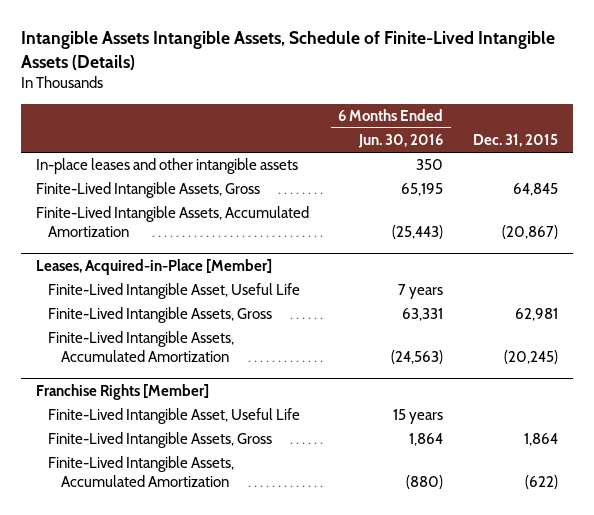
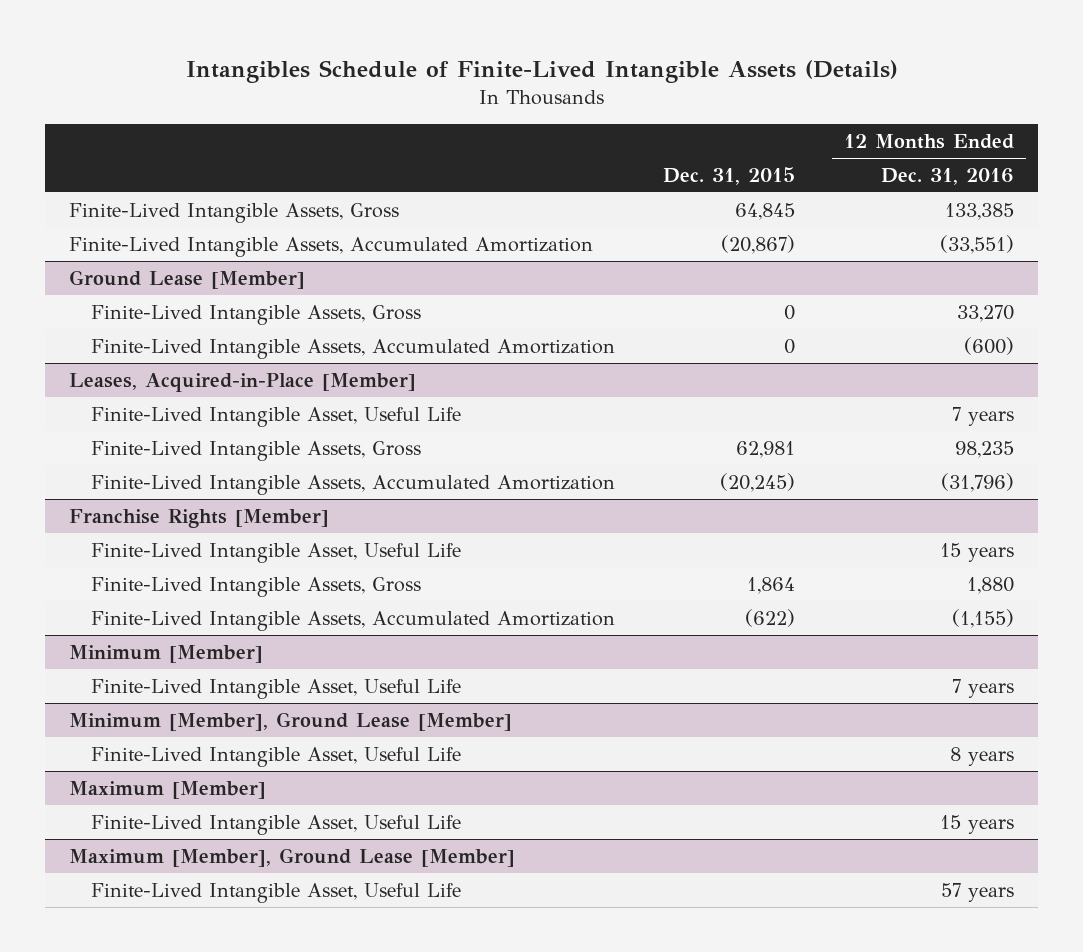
- Intangible Assets Intangible Assets, Schedule of Finite-Lived Intangible Assets (Details)
+ Intangibles Schedule of Finite-Lived Intangible Assets (Details)
- | 6 Months Ended Jun. 30, 2016 | Dec. 31, 2015
+ | Dec. 31, 2015 | 12 Months Ended Dec. 31, 2016
- In-place leases and other intangible assets | 350 |
+ Ground Lease [Member]
+ Finite-Lived Intangible Assets, Gross | 0 | 33,270
+ Finite-Lived Intangible Assets, Accumulated Amortization | 0 | (600)
+ Minimum [Member]
+ Finite-Lived Intangible Asset, Useful Life | | 7 years
+ Minimum [Member], Ground Lease [Member]
+ Finite-Lived Intangible Asset, Useful Life | | 8 years
+ Maximum [Member]
+ Finite-Lived Intangible Asset, Useful Life | | 15 years
+ Maximum [Member], Ground Lease [Member]
+ Finite-Lived Intangible Asset, Useful Life | | 57 years

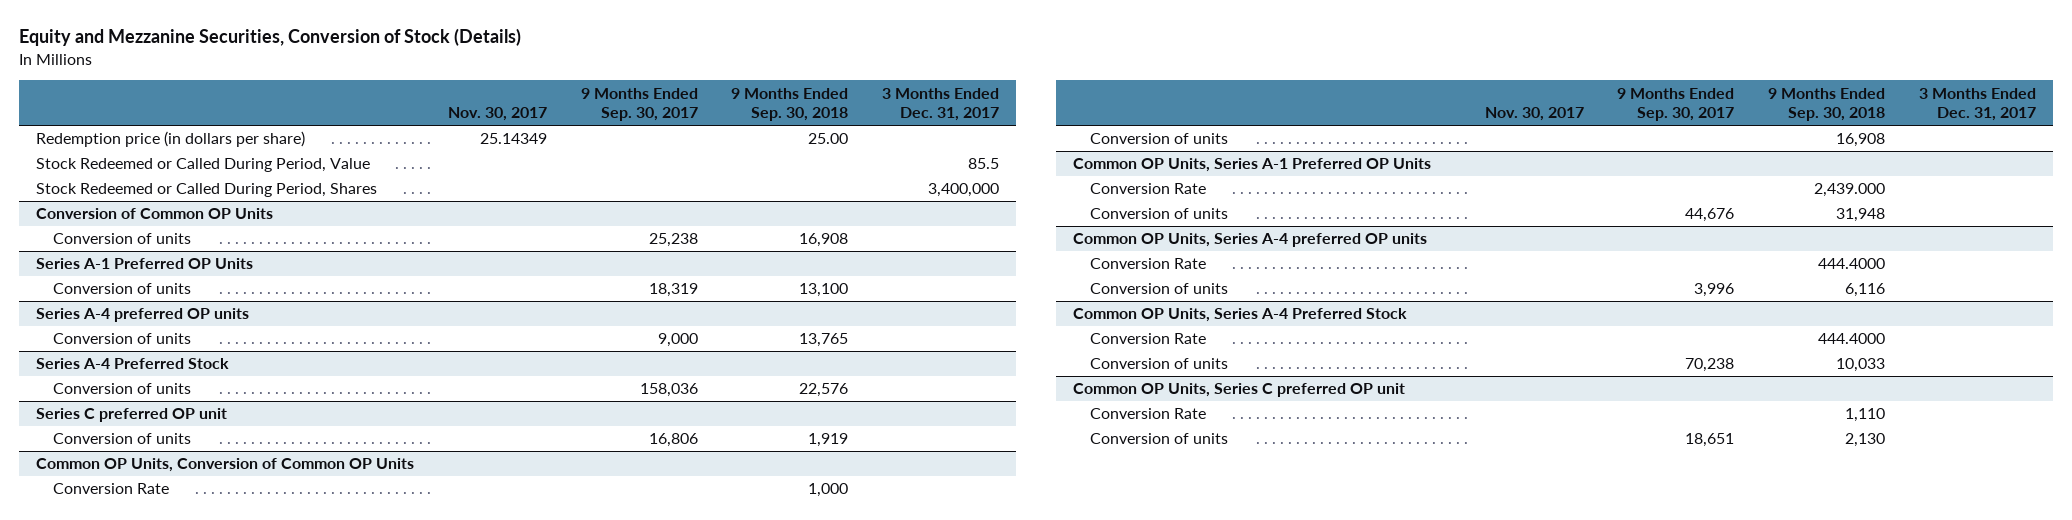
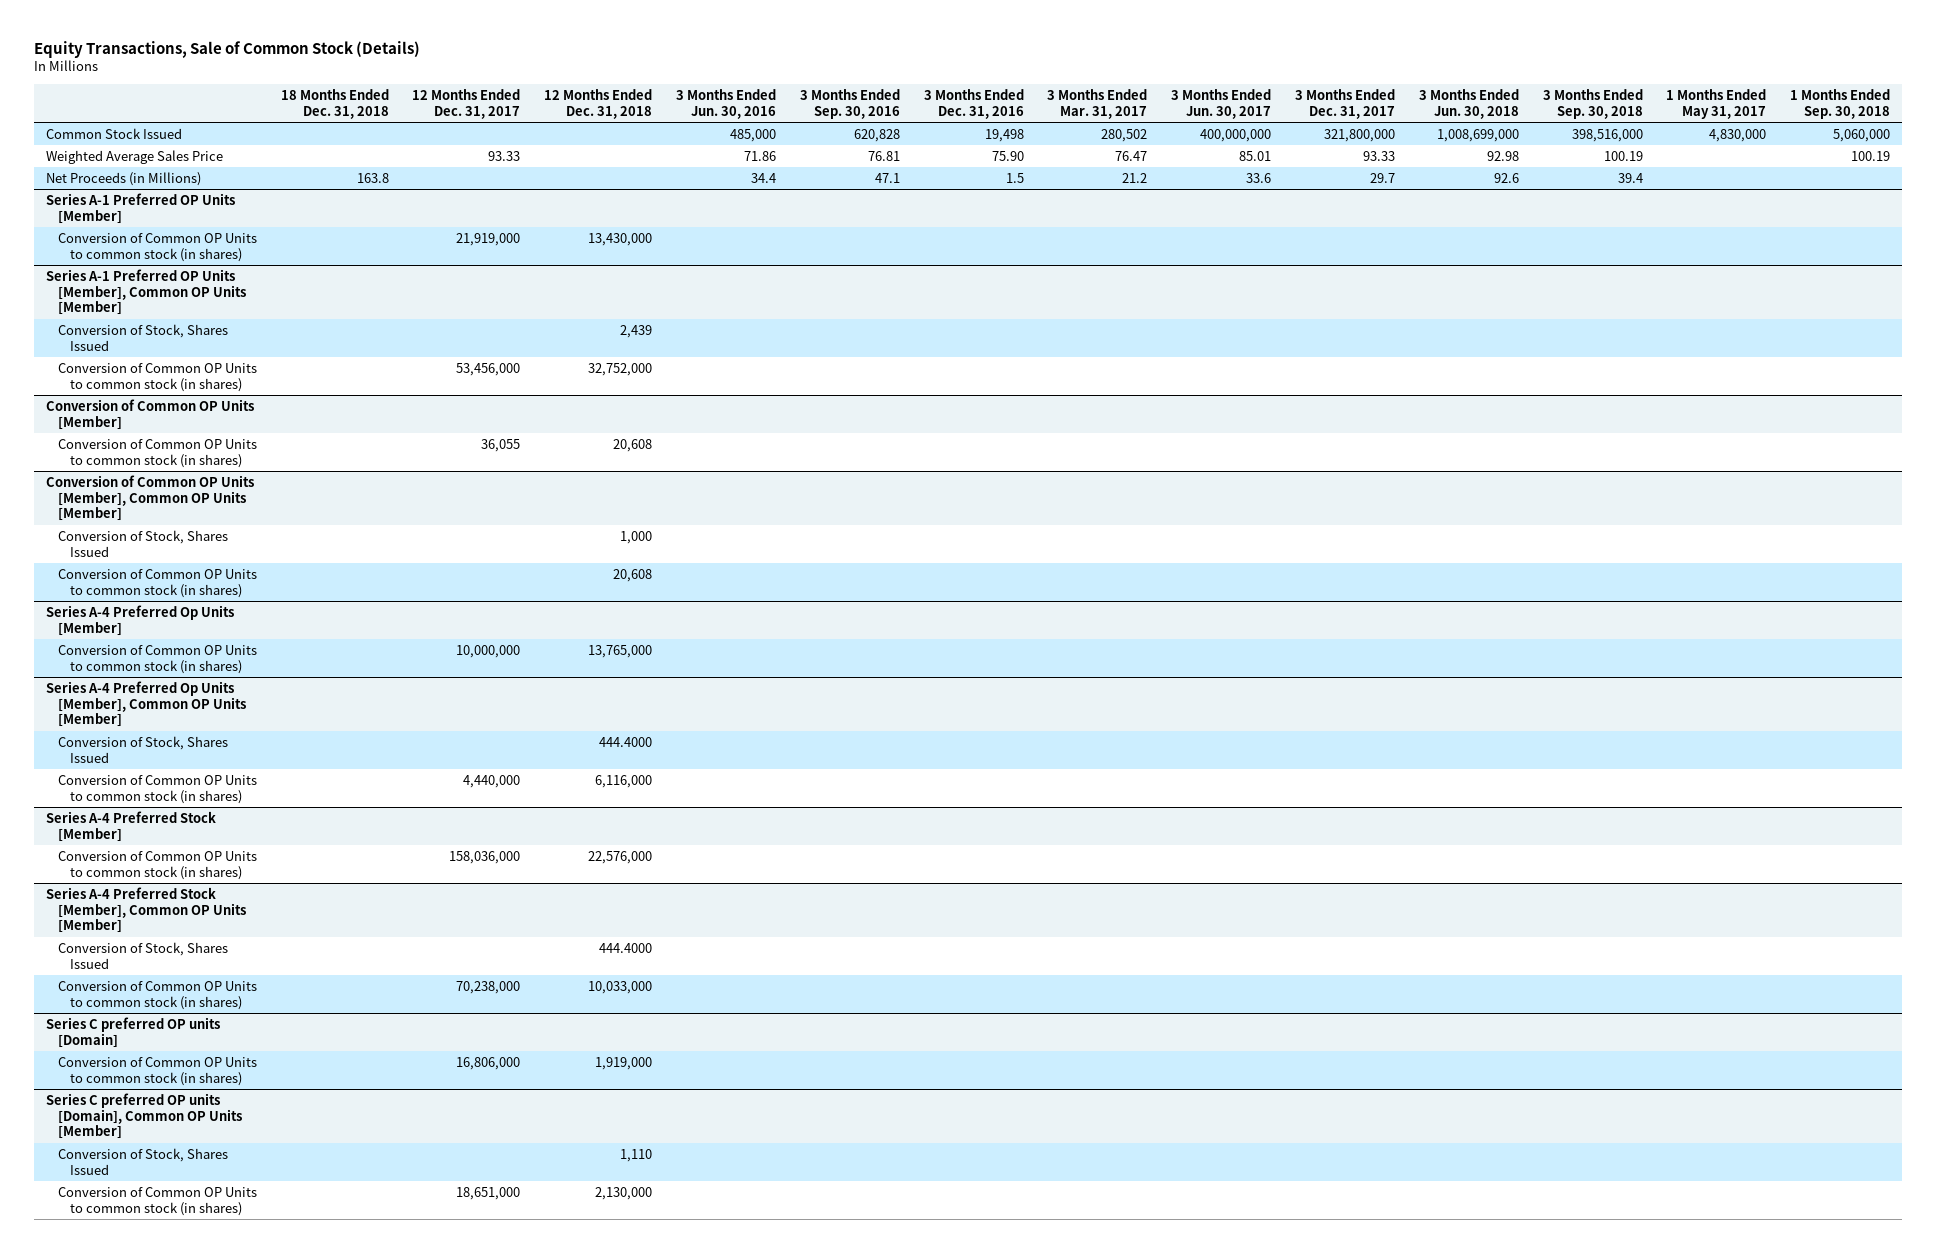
- Equity and Mezzanine Securities, Conversion of Stock (Details)
+ Equity Transactions, Sale of Common Stock (Details)
- | Nov. 30, 2017 | 9 Months Ended Sep. 30, 2017 | 9 Months Ended Sep. 30, 2018 | 3 Months Ended Dec. 31, 2017
+ | 18 Months Ended Dec. 31, 2018 | 12 Months Ended Dec. 31, 2017 | 12 Months Ended Dec. 31, 2018 | 3 Months Ended Jun. 30, 2016 | 3 Months Ended Sep. 30, 2016 | 3 Months Ended Dec. 31, 2016 | 3 Months Ended Mar. 31, 2017 | 3 Months Ended Jun. 30, 2017 | 3 Months Ended Dec. 31, 2017 | 3 Months Ended Jun. 30, 2018 | 3 Months Ended Sep. 30, 2018 | 1 Months Ended May 31, 2017 | 1 Months Ended Sep. 30, 2018
- Redemption price (in dollars per share) | 25.14349 | | 25.00 |
- Stock Redeemed or Called During Period, Value | | | | 85.5
- Stock Redeemed or Called During Period, Shares | | | | 3,400,000
- Conversion of Common OP Units
- Conversion of units | | 25,238 | 16,908 |
- Series A-1 Preferred OP Units
- Conversion of units | | 18,319 | 13,100 |
- Series A-4 preferred OP units
- Conversion of units | | 9,000 | 13,765 |
- Series A-4 Preferred Stock
- Conversion of units | | 158,036 | 22,576 |
- Series C preferred OP unit
- Conversion of units | | 16,806 | 1,919 |
- Common OP Units, Conversion of Common OP Units
- Conversion Rate | | | 1,000 |
- Conversion of units | | | 16,908 |
- Common OP Units, Series A-1 Preferred OP Units
- Conversion Rate | | | 2,439.000 |
- Conversion of units | | 44,676 | 31,948 |
- Common OP Units, Series A-4 preferred OP units
- Conversion Rate | | | 444.4000 |
- Conversion of units | | 3,996 | 6,116 |
- Common OP Units, Series A-4 Preferred Stock
- Conversion Rate | | | 444.4000 |
- Conversion of units | | 70,238 | 10,033 |
- Common OP Units, Series C preferred OP unit
- Conversion Rate | | | 1,110 |
- Conversion of units | | 18,651 | 2,130 |
+ Common Stock Issued | | | | 485,000 | 620,828 | 19,498 | 280,502 | 400,000,000 | 321,800,000 | 1,008,699,000 | 398,516,000 | 4,830,000 | 5,060,000
+ Weighted Average Sales Price | | 93.33 | | 71.86 | 76.81 | 75.90 | 76.47 | 85.01 | 93.33 | 92.98 | 100.19 | | 100.19
+ Net Proceeds (in Millions) | 163.8 | | | 34.4 | 47.1 | 1.5 | 21.2 | 33.6 | 29.7 | 92.6 | 39.4 | |
+ Series A-1 Preferred OP Units [Member]
+ Conversion of Common OP Units to common stock (in shares) | | 21,919,000 | 13,430,000 | | | | | | | | | |
+ Series A-1 Preferred OP Units [Member], Common OP Units [Member]
+ Conversion of Stock, Shares Issued | | | 2,439 | | | | | | | | | |
+ Conversion of Common OP Units to common stock (in shares) | | 53,456,000 | 32,752,000 | | | | | | | | | |
+ Conversion of Common OP Units [Member]
+ Conversion of Common OP Units to common stock (in shares) | | 36,055 | 20,608 | | | | | | | | | |
+ Conversion of Common OP Units [Member], Common OP Units [Member]
+ Conversion of Stock, Shares Issued | | | 1,000 | | | | | | | | | |
+ Conversion of Common OP Units to common stock (in shares) | | | 20,608 | | | | | | | | | |
+ Series A-4 Preferred Op Units [Member]
+ Conversion of Common OP Units to common stock (in shares) | | 10,000,000 | 13,765,000 | | | | | | | | | |
+ Series A-4 Preferred Op Units [Member], Common OP Units [Member]
+ Conversion of Stock, Shares Issued | | | 444.4000 | | | | | | | | | |
+ Conversion of Common OP Units to common stock (in shares) | | 4,440,000 | 6,116,000 | | | | | | | | | |
+ Series A-4 Preferred Stock [Member]
+ Conversion of Common OP Units to common stock (in shares) | | 158,036,000 | 22,576,000 | | | | | | | | | |
+ Series A-4 Preferred Stock [Member], Common OP Units [Member]
+ Conversion of Stock, Shares Issued | | | 444.4000 | | | | | | | | | |
+ Conversion of Common OP Units to common stock (in shares) | | 70,238,000 | 10,033,000 | | | | | | | | | |
+ Series C preferred OP units [Domain]
+ Conversion of Common OP Units to common stock (in shares) | | 16,806,000 | 1,919,000 | | | | | | | | | |
+ Series C preferred OP units [Domain], Common OP Units [Member]
+ Conversion of Stock, Shares Issued | | | 1,110 | | | | | | | | | |
+ Conversion of Common OP Units to common stock (in shares) | | 18,651,000 | 2,130,000 | | | | | | | | | |

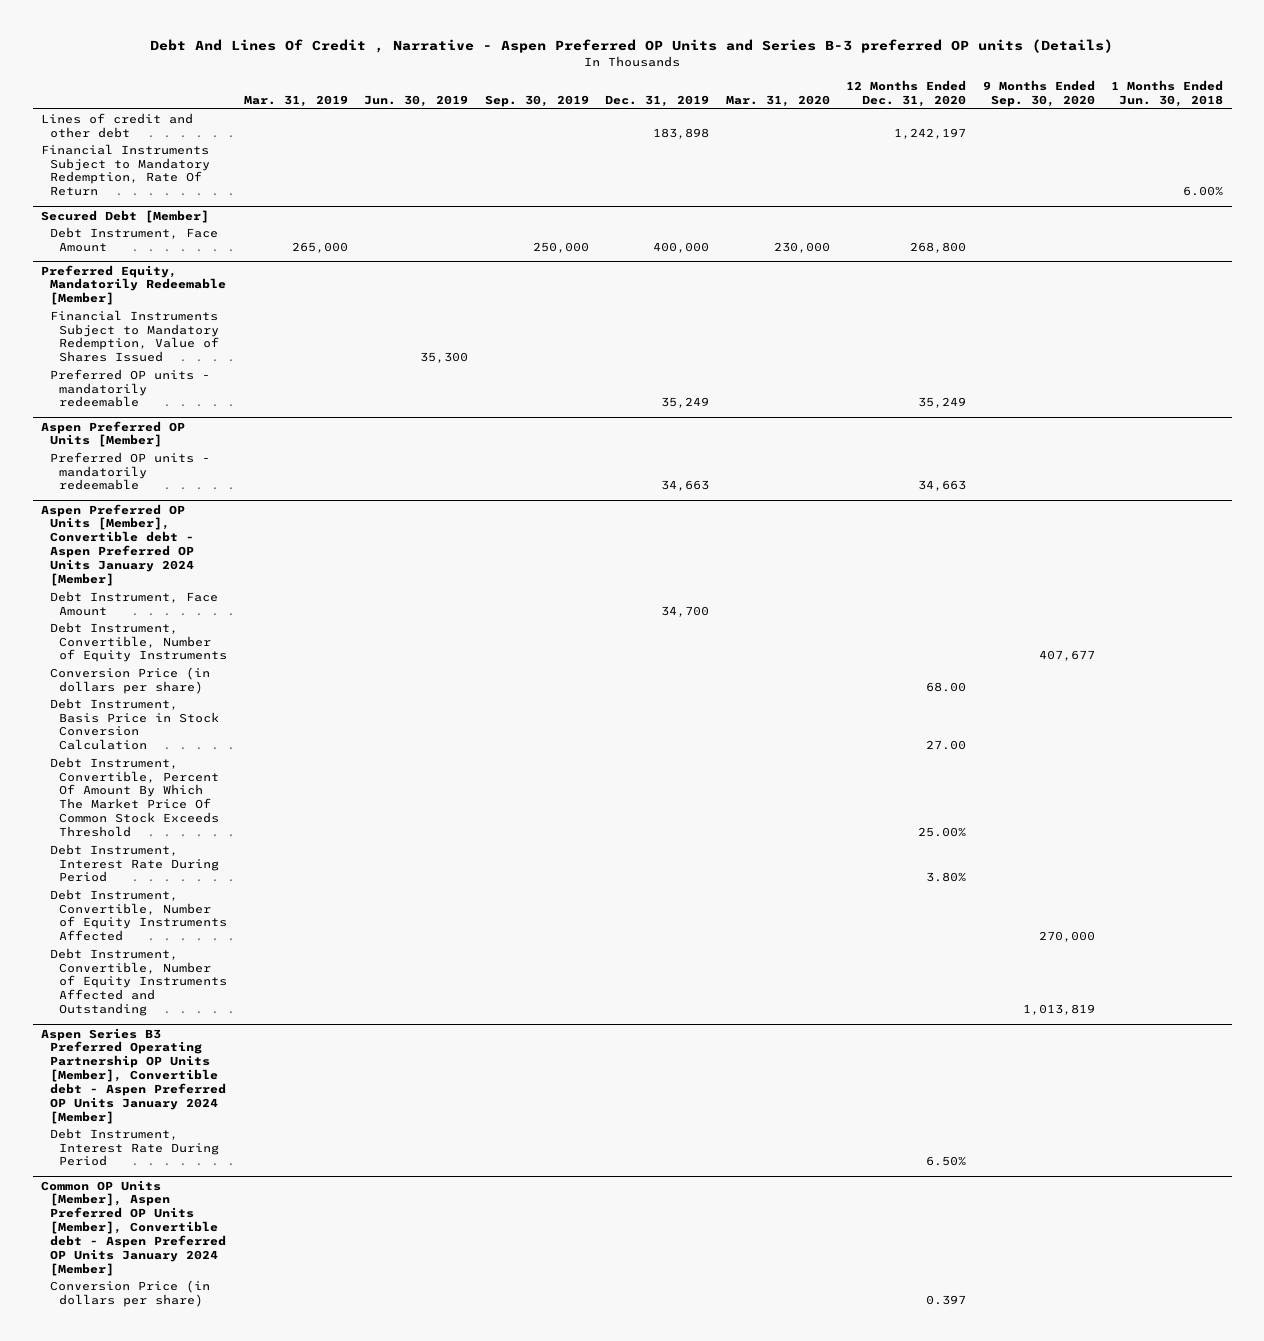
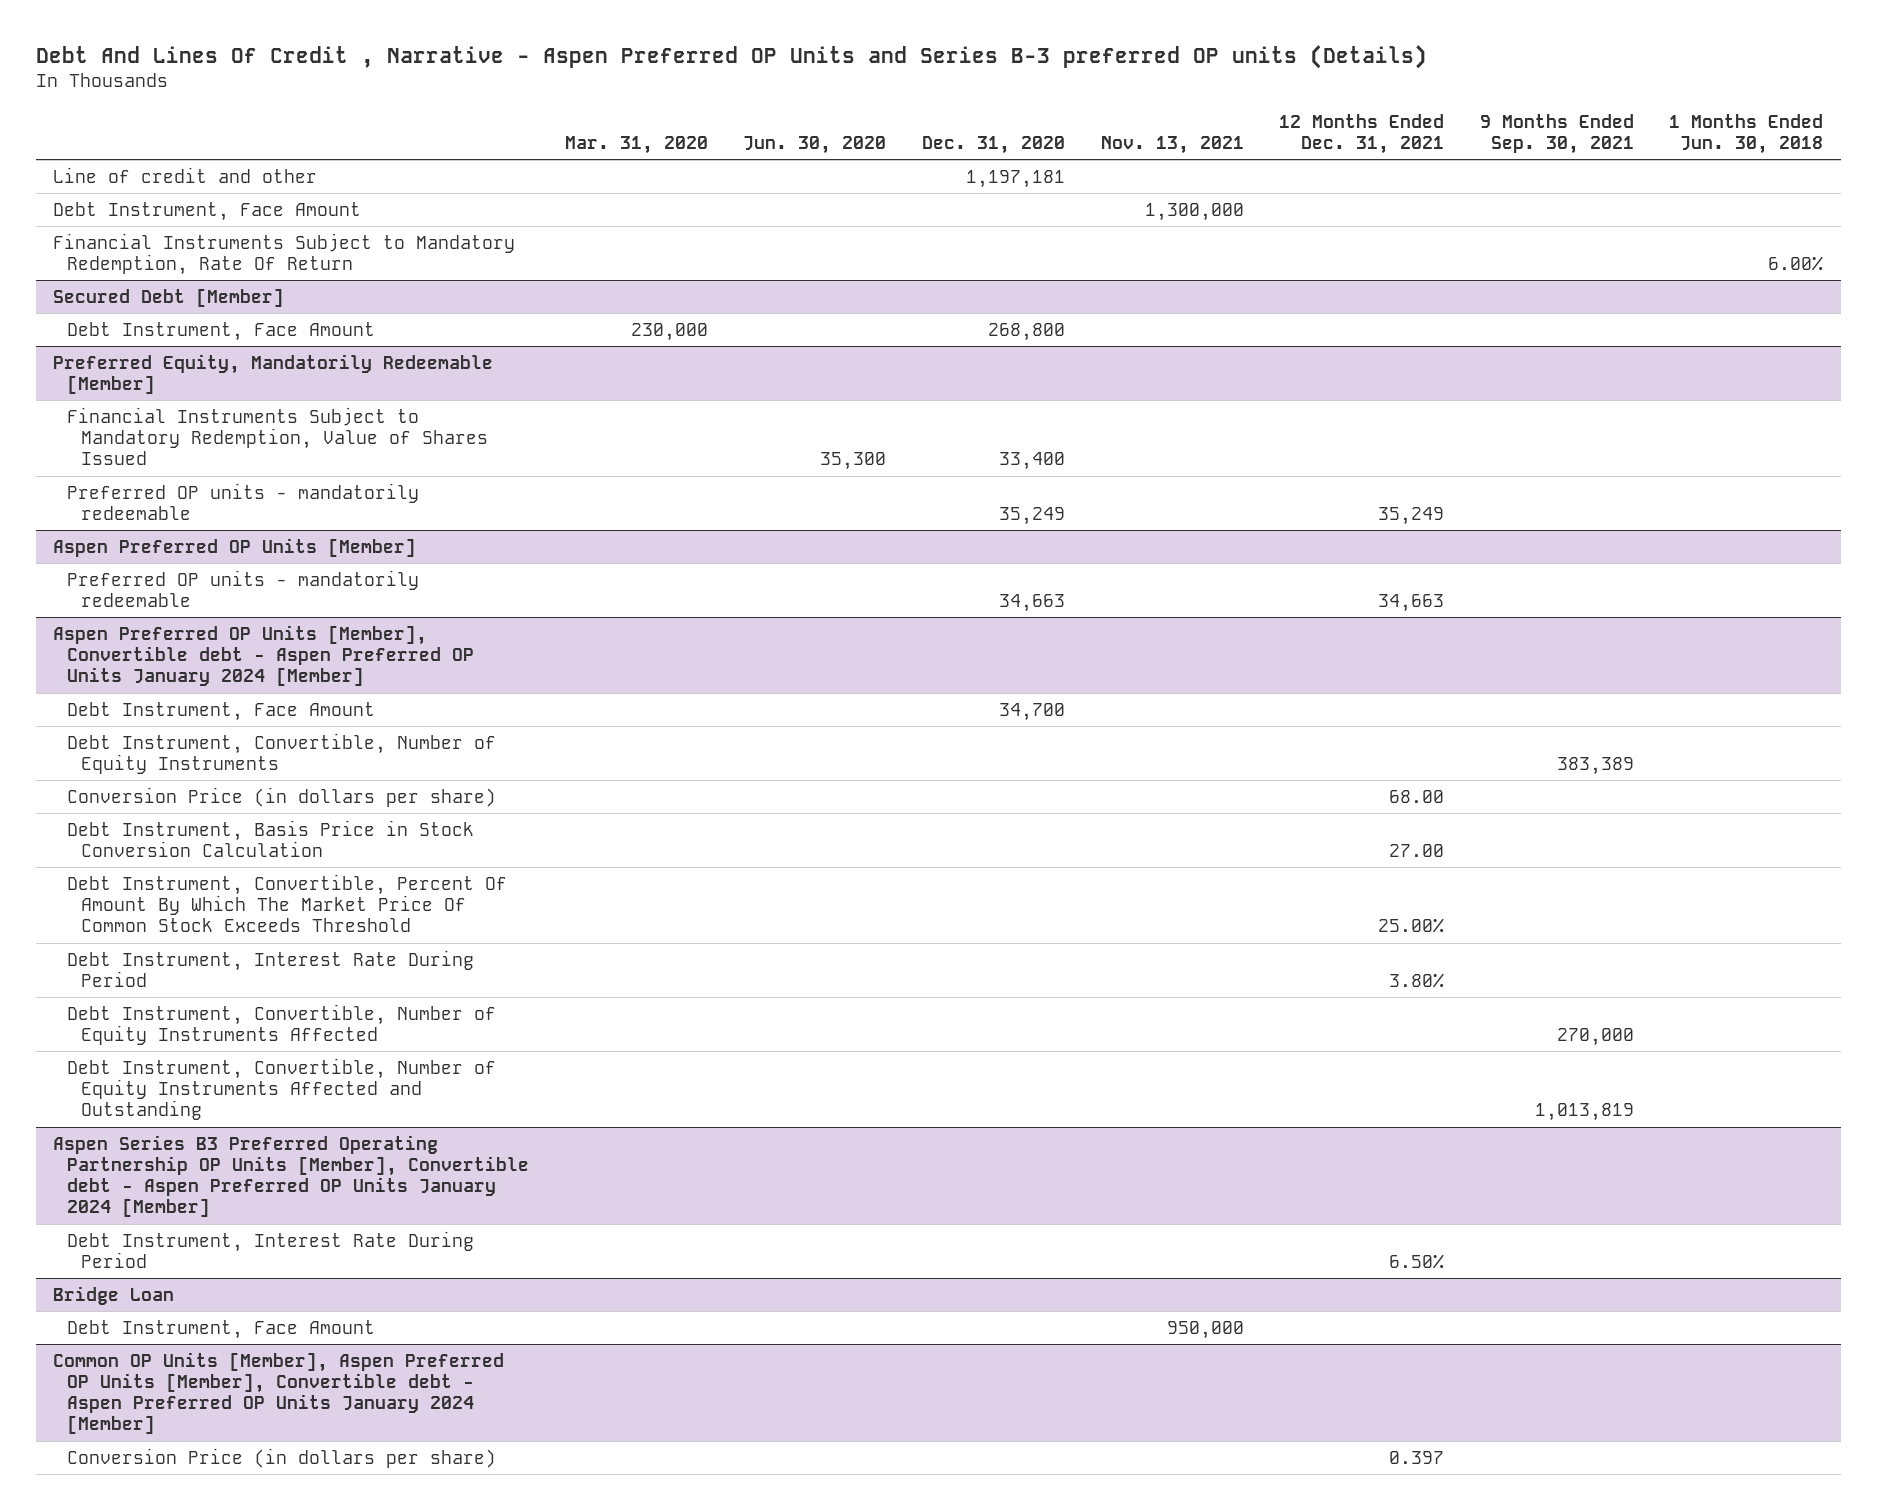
- | Mar. 31, 2019 | Jun. 30, 2019 | Sep. 30, 2019 | Dec. 31, 2019 | Mar. 31, 2020 | 12 Months Ended Dec. 31, 2020 | 9 Months Ended Sep. 30, 2020 | 1 Months Ended Jun. 30, 2018
+ | Mar. 31, 2020 | Jun. 30, 2020 | Dec. 31, 2020 | Nov. 13, 2021 | 12 Months Ended Dec. 31, 2021 | 9 Months Ended Sep. 30, 2021 | 1 Months Ended Jun. 30, 2018
- Lines of credit and other debt | | | | 183,898 | | 1,242,197 | |
+ Line of credit and other | | | 1,197,181 | | | |
+ Debt Instrument, Face Amount | | | | 1,300,000 | | |
+ Bridge Loan
+ Debt Instrument, Face Amount | | | | 950,000 | | |

